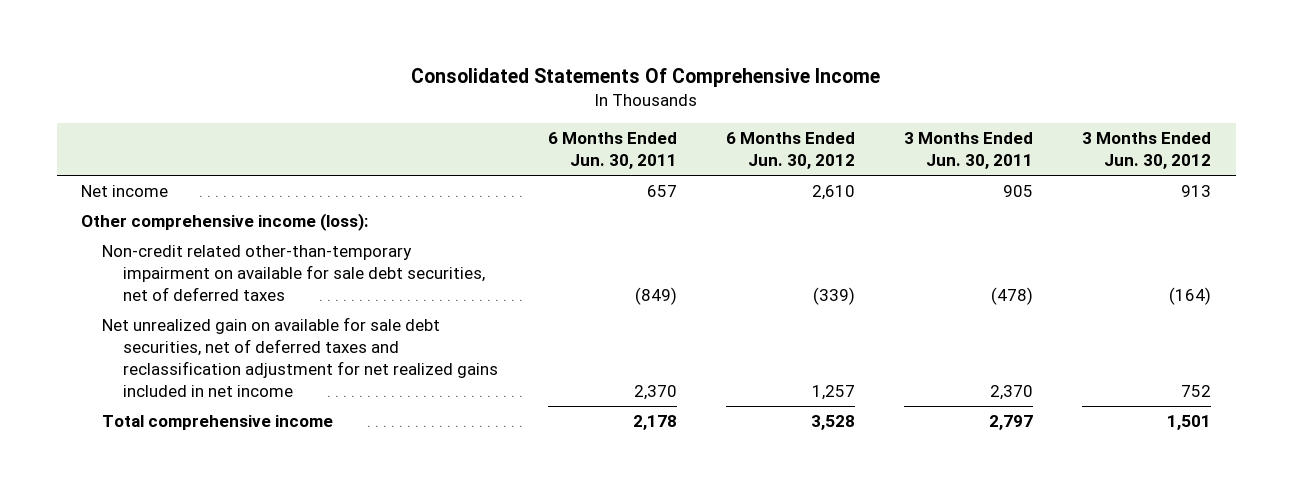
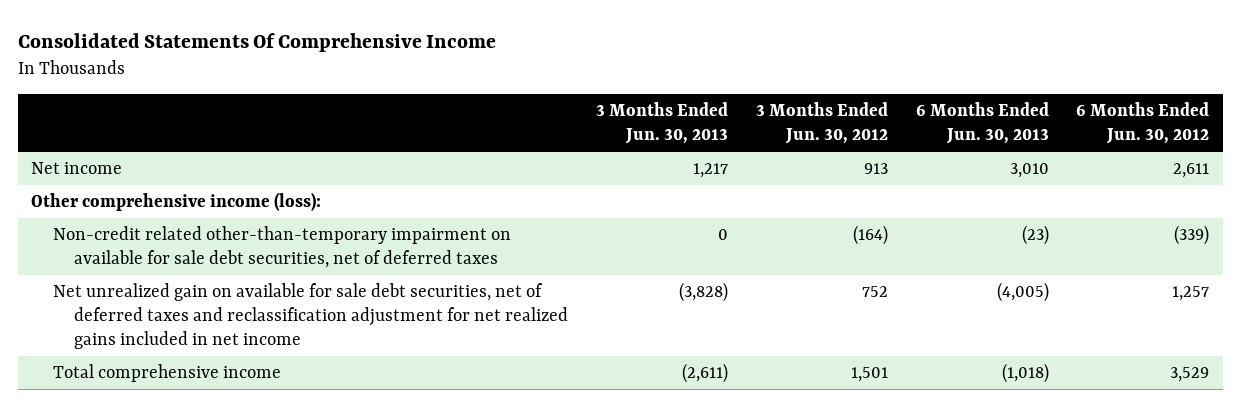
- | 6 Months Ended Jun. 30, 2011 | 6 Months Ended Jun. 30, 2012 | 3 Months Ended Jun. 30, 2011 | 3 Months Ended Jun. 30, 2012
+ | 3 Months Ended Jun. 30, 2013 | 3 Months Ended Jun. 30, 2012 | 6 Months Ended Jun. 30, 2013 | 6 Months Ended Jun. 30, 2012
- Net income | 657 | 2,610 | 905 | 913
+ Net income | 1,217 | 913 | 3,010 | 2,611
- Total comprehensive income | 2,178 | 3,528 | 2,797 | 1,501
+ Total comprehensive income | (2,611) | 1,501 | (1,018) | 3,529

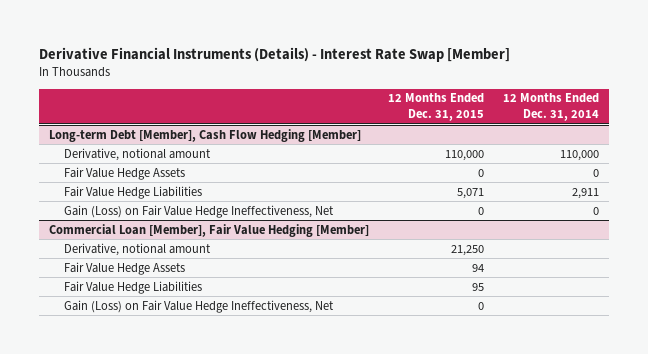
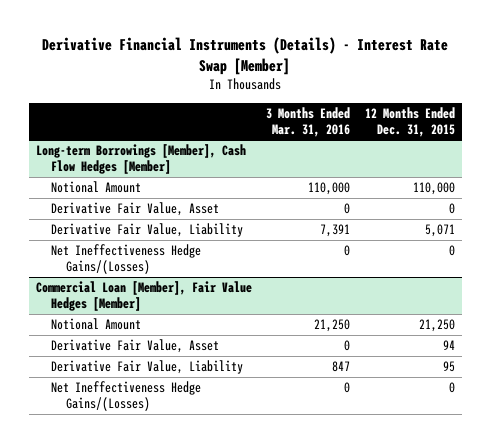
- | 12 Months Ended Dec. 31, 2015 | 12 Months Ended Dec. 31, 2014
+ | 3 Months Ended Mar. 31, 2016 | 12 Months Ended Dec. 31, 2015
- Long-term Debt [Member], Cash Flow Hedging [Member]
- Derivative, notional amount | 110,000 | 110,000
- Fair Value Hedge Assets | 0 | 0
- Fair Value Hedge Liabilities | 5,071 | 2,911
- Gain (Loss) on Fair Value Hedge Ineffectiveness, Net | 0 | 0
- Commercial Loan [Member], Fair Value Hedging [Member]
- Derivative, notional amount | 21,250 |
- Fair Value Hedge Assets | 94 |
- Fair Value Hedge Liabilities | 95 |
- Gain (Loss) on Fair Value Hedge Ineffectiveness, Net | 0 |
+ Long-term Borrowings [Member], Cash Flow Hedges [Member]
+ Notional Amount | 110,000 | 110,000
+ Derivative Fair Value, Asset | 0 | 0
+ Derivative Fair Value, Liability | 7,391 | 5,071
+ Net Ineffectiveness Hedge Gains/(Losses) | 0 | 0
+ Commercial Loan [Member], Fair Value Hedges [Member]
+ Notional Amount | 21,250 | 21,250
+ Derivative Fair Value, Asset | 0 | 94
+ Derivative Fair Value, Liability | 847 | 95
+ Net Ineffectiveness Hedge Gains/(Losses) | 0 | 0

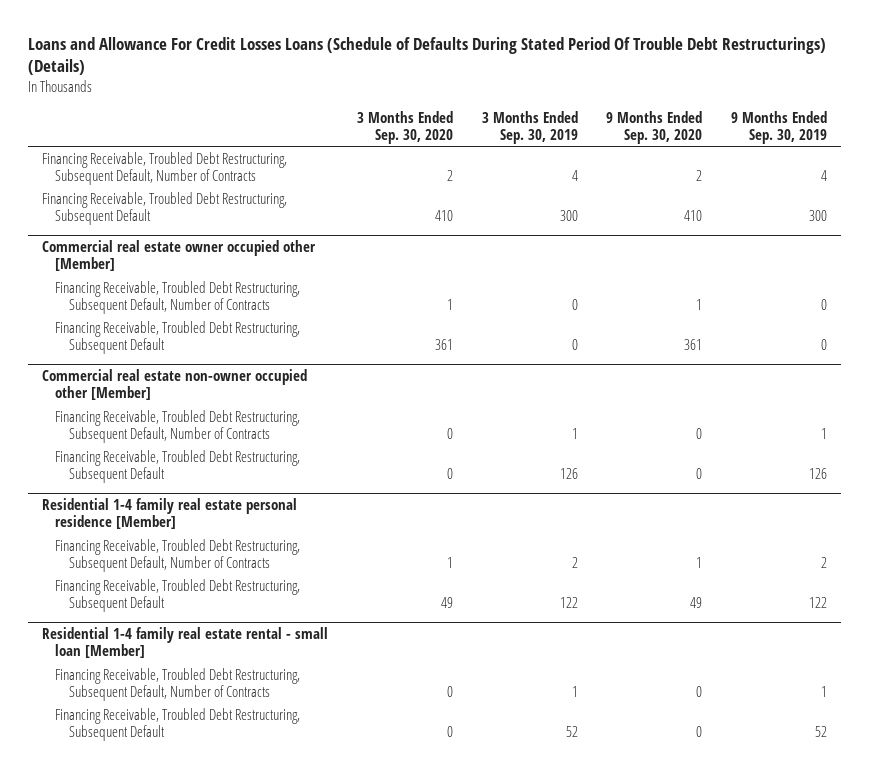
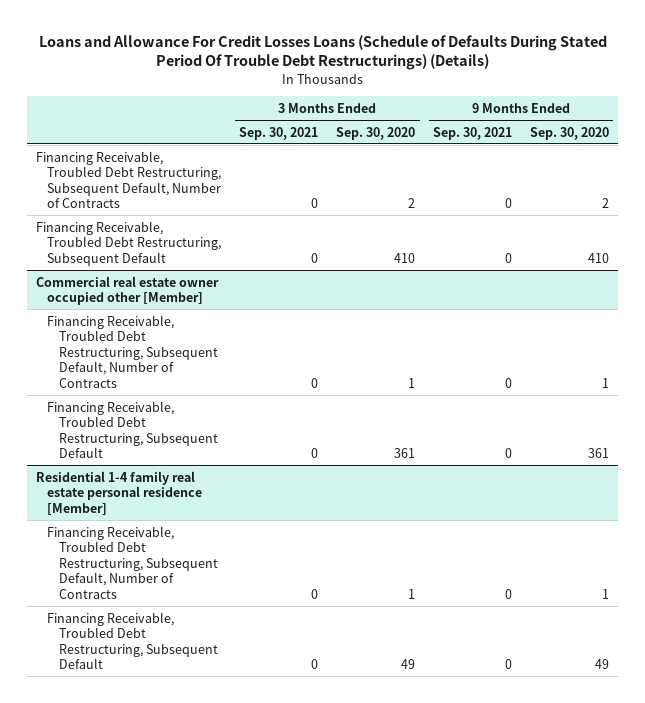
- | 3 Months Ended Sep. 30, 2020 | 3 Months Ended Sep. 30, 2019 | 9 Months Ended Sep. 30, 2020 | 9 Months Ended Sep. 30, 2019
+ | 3 Months Ended Sep. 30, 2021 | 3 Months Ended Sep. 30, 2020 | 9 Months Ended Sep. 30, 2021 | 9 Months Ended Sep. 30, 2020
- Commercial real estate non-owner occupied other [Member]
- Financing Receivable, Troubled Debt Restructuring, Subsequent Default, Number of Contracts | 0 | 1 | 0 | 1
- Financing Receivable, Troubled Debt Restructuring, Subsequent Default | 0 | 126 | 0 | 126
- Residential 1-4 family real estate rental - small loan [Member]
- Financing Receivable, Troubled Debt Restructuring, Subsequent Default, Number of Contracts | 0 | 1 | 0 | 1
- Financing Receivable, Troubled Debt Restructuring, Subsequent Default | 0 | 52 | 0 | 52

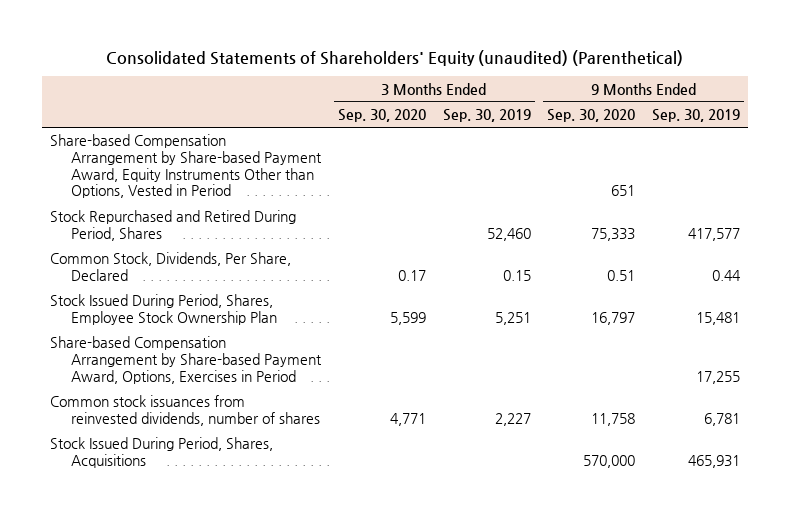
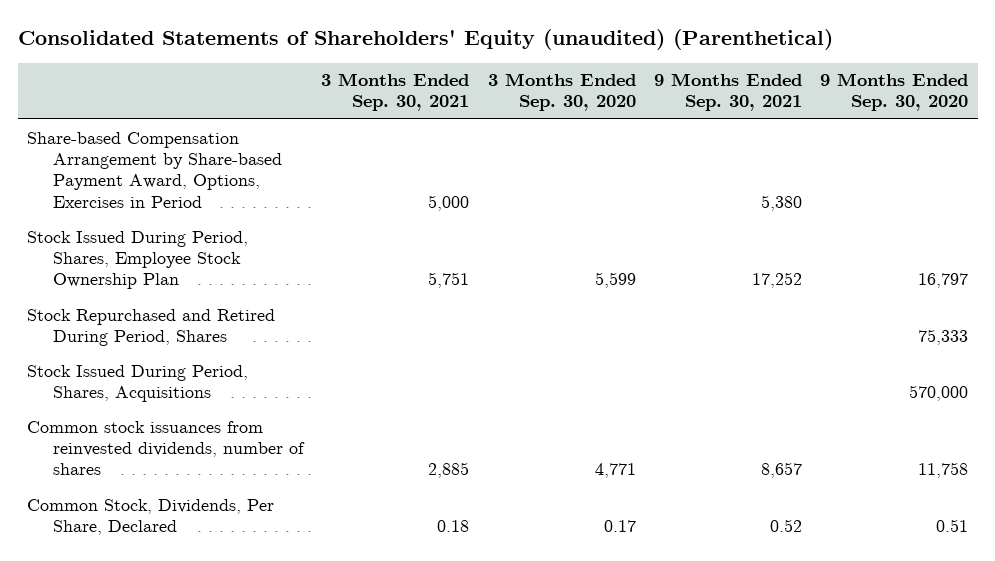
- | 3 Months Ended Sep. 30, 2020 | 3 Months Ended Sep. 30, 2019 | 9 Months Ended Sep. 30, 2020 | 9 Months Ended Sep. 30, 2019
+ | 3 Months Ended Sep. 30, 2021 | 3 Months Ended Sep. 30, 2020 | 9 Months Ended Sep. 30, 2021 | 9 Months Ended Sep. 30, 2020
- Share-based Compensation Arrangement by Share-based Payment Award, Equity Instruments Other than Options, Vested in Period | | | 651 |
moved down: Stock Issued During Period, Shares, Employee Stock Ownership Plan | 5,751 | 5,599 | 17,252 | 16,797
moved down: Stock Repurchased and Retired During Period, Shares | | | | 75,333
moved down: Common stock issuances from reinvested dividends, number of shares | 2,885 | 4,771 | 8,657 | 11,758
moved down: Common Stock, Dividends, Per Share, Declared | 0.18 | 0.17 | 0.52 | 0.51

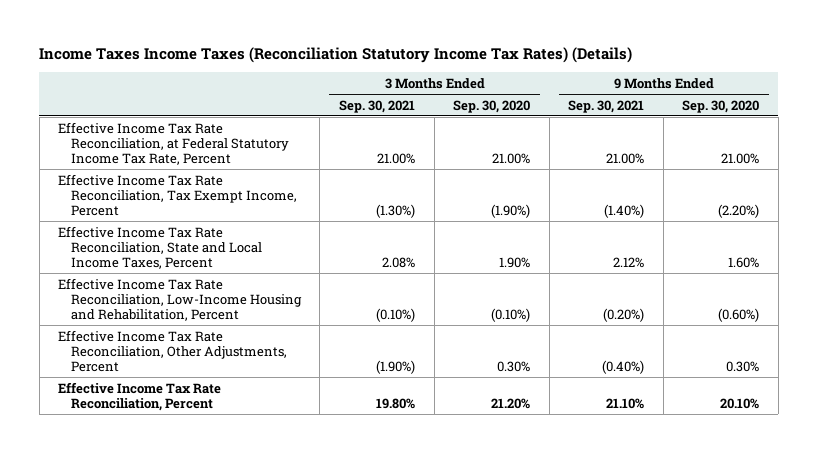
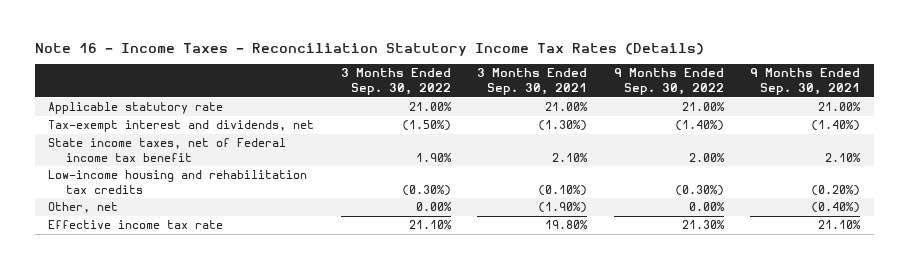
- Income Taxes Income Taxes (Reconciliation Statutory Income Tax Rates) (Details)
+ Note 16 - Income Taxes - Reconciliation Statutory Income Tax Rates (Details)
- | 3 Months Ended Sep. 30, 2021 | 3 Months Ended Sep. 30, 2020 | 9 Months Ended Sep. 30, 2021 | 9 Months Ended Sep. 30, 2020
+ | 3 Months Ended Sep. 30, 2022 | 3 Months Ended Sep. 30, 2021 | 9 Months Ended Sep. 30, 2022 | 9 Months Ended Sep. 30, 2021
- Effective Income Tax Rate Reconciliation, at Federal Statutory Income Tax Rate, Percent | 21.00% | 21.00% | 21.00% | 21.00%
- Effective Income Tax Rate Reconciliation, Tax Exempt Income, Percent | (1.30%) | (1.90%) | (1.40%) | (2.20%)
- Effective Income Tax Rate Reconciliation, State and Local Income Taxes, Percent | 2.08% | 1.90% | 2.12% | 1.60%
- Effective Income Tax Rate Reconciliation, Low-Income Housing and Rehabilitation, Percent | (0.10%) | (0.10%) | (0.20%) | (0.60%)
- Effective Income Tax Rate Reconciliation, Other Adjustments, Percent | (1.90%) | 0.30% | (0.40%) | 0.30%
- Effective Income Tax Rate Reconciliation, Percent | 19.80% | 21.20% | 21.10% | 20.10%
+ Applicable statutory rate | 21.00% | 21.00% | 21.00% | 21.00%
+ Tax-exempt interest and dividends, net | (1.50%) | (1.30%) | (1.40%) | (1.40%)
+ State income taxes, net of Federal income tax benefit | 1.90% | 2.10% | 2.00% | 2.10%
+ Low-income housing and rehabilitation tax credits | (0.30%) | (0.10%) | (0.30%) | (0.20%)
+ Other, net | 0.00% | (1.90%) | 0.00% | (0.40%)
+ Effective income tax rate | 21.10% | 19.80% | 21.30% | 21.10%

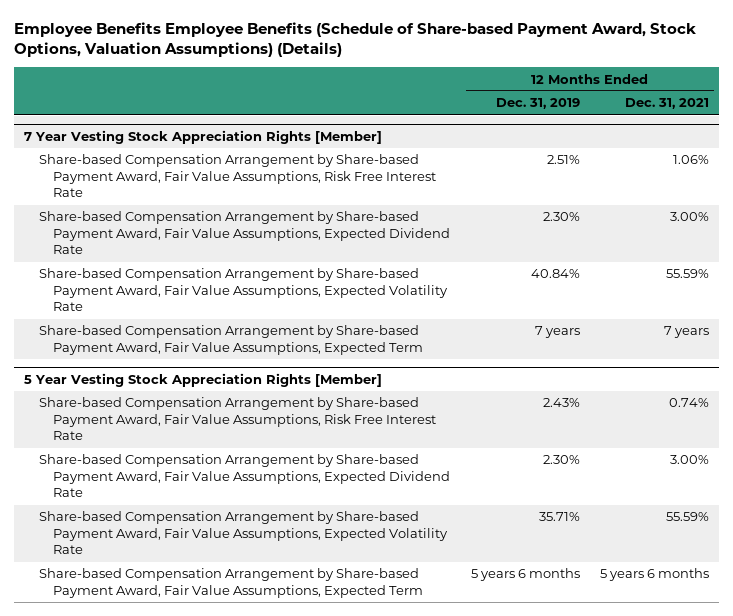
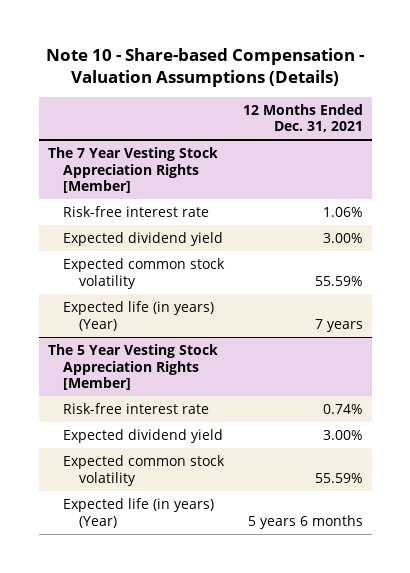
- Employee Benefits Employee Benefits (Schedule of Share-based Payment Award, Stock Options, Valuation Assumptions) (Details)
+ Note 10 - Share-based Compensation - Valuation Assumptions (Details)
- | 12 Months Ended Dec. 31, 2019 | 12 Months Ended Dec. 31, 2021
+ | 12 Months Ended Dec. 31, 2021
- 7 Year Vesting Stock Appreciation Rights [Member]
- Share-based Compensation Arrangement by Share-based Payment Award, Fair Value Assumptions, Risk Free Interest Rate | 2.51% | 1.06%
- Share-based Compensation Arrangement by Share-based Payment Award, Fair Value Assumptions, Expected Dividend Rate | 2.30% | 3.00%
- Share-based Compensation Arrangement by Share-based Payment Award, Fair Value Assumptions, Expected Volatility Rate | 40.84% | 55.59%
- Share-based Compensation Arrangement by Share-based Payment Award, Fair Value Assumptions, Expected Term | 7 years | 7 years
- 5 Year Vesting Stock Appreciation Rights [Member]
- Share-based Compensation Arrangement by Share-based Payment Award, Fair Value Assumptions, Risk Free Interest Rate | 2.43% | 0.74%
- Share-based Compensation Arrangement by Share-based Payment Award, Fair Value Assumptions, Expected Dividend Rate | 2.30% | 3.00%
- Share-based Compensation Arrangement by Share-based Payment Award, Fair Value Assumptions, Expected Volatility Rate | 35.71% | 55.59%
- Share-based Compensation Arrangement by Share-based Payment Award, Fair Value Assumptions, Expected Term | 5 years 6 months | 5 years 6 months
+ The 7 Year Vesting Stock Appreciation Rights [Member]
+ Risk-free interest rate | 1.06%
+ Expected dividend yield | 3.00%
+ Expected common stock volatility | 55.59%
+ Expected life (in years) (Year) | 7 years
+ The 5 Year Vesting Stock Appreciation Rights [Member]
+ Risk-free interest rate | 0.74%
+ Expected dividend yield | 3.00%
+ Expected common stock volatility | 55.59%
+ Expected life (in years) (Year) | 5 years 6 months

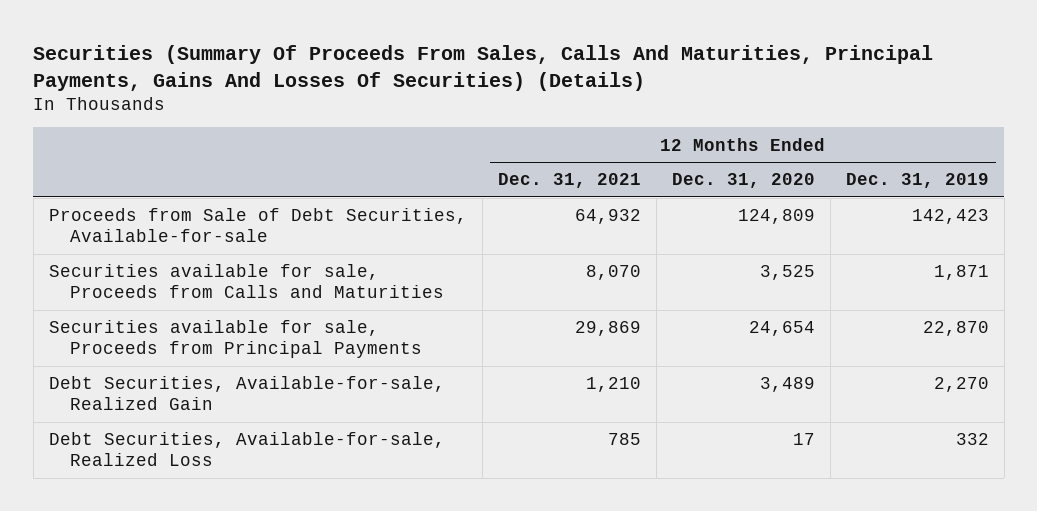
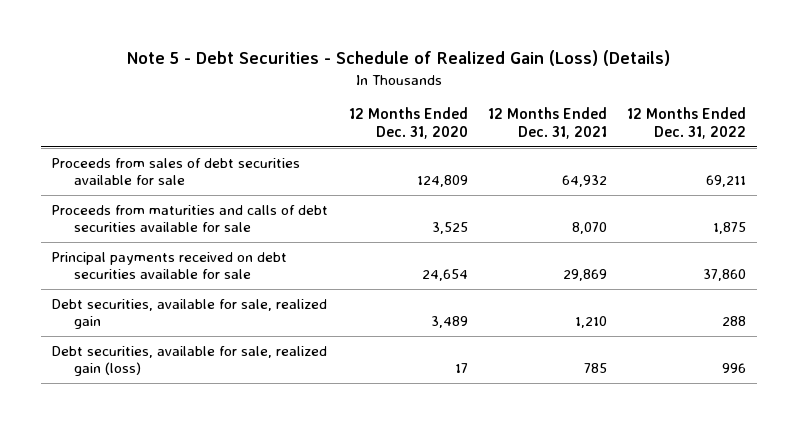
- Securities (Summary Of Proceeds From Sales, Calls And Maturities, Principal Payments, Gains And Losses Of Securities) (Details)
+ Note 5 - Debt Securities - Schedule of Realized Gain (Loss) (Details)
- | 12 Months Ended Dec. 31, 2021 | 12 Months Ended Dec. 31, 2020 | 12 Months Ended Dec. 31, 2019
+ | 12 Months Ended Dec. 31, 2020 | 12 Months Ended Dec. 31, 2021 | 12 Months Ended Dec. 31, 2022
- Proceeds from Sale of Debt Securities, Available-for-sale | 64,932 | 124,809 | 142,423
- Securities available for sale, Proceeds from Calls and Maturities | 8,070 | 3,525 | 1,871
- Securities available for sale, Proceeds from Principal Payments | 29,869 | 24,654 | 22,870
- Debt Securities, Available-for-sale, Realized Gain | 1,210 | 3,489 | 2,270
- Debt Securities, Available-for-sale, Realized Loss | 785 | 17 | 332
+ Proceeds from sales of debt securities available for sale | 124,809 | 64,932 | 69,211
+ Proceeds from maturities and calls of debt securities available for sale | 3,525 | 8,070 | 1,875
+ Principal payments received on debt securities available for sale | 24,654 | 29,869 | 37,860
+ Debt securities, available for sale, realized gain | 3,489 | 1,210 | 288
+ Debt securities, available for sale, realized gain (loss) | 17 | 785 | 996

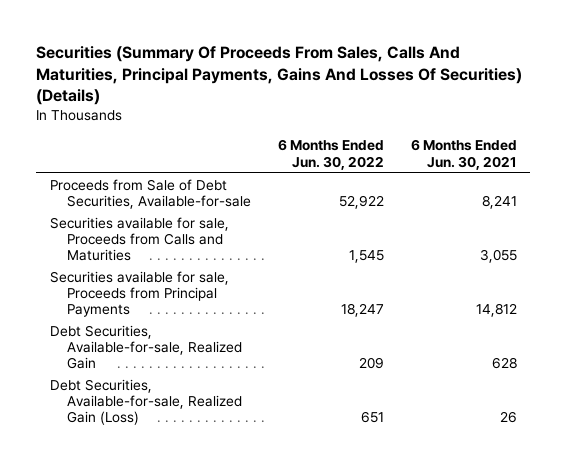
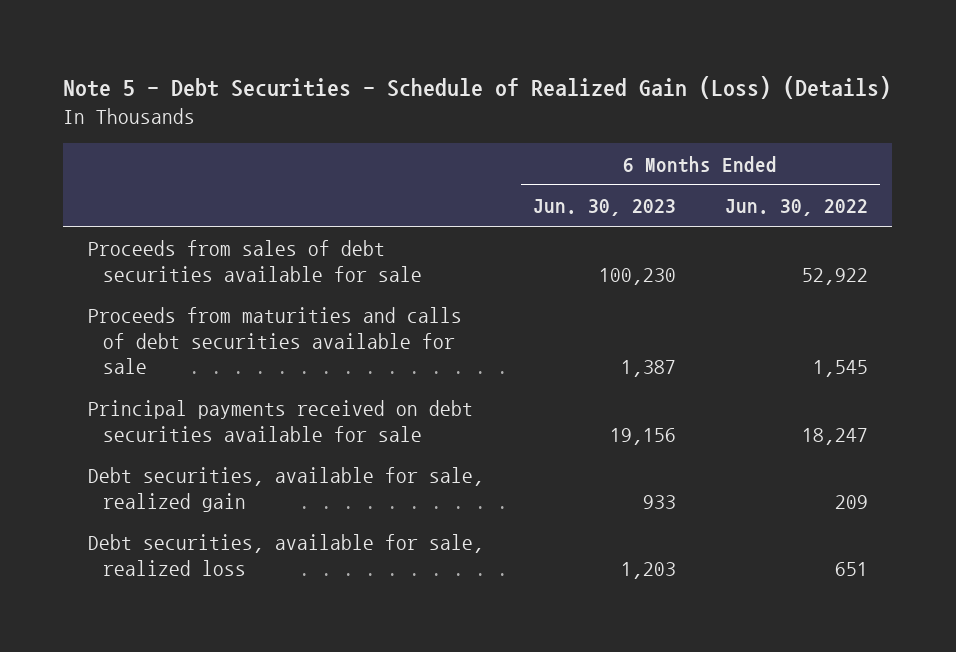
- Securities (Summary Of Proceeds From Sales, Calls And Maturities, Principal Payments, Gains And Losses Of Securities) (Details)
+ Note 5 - Debt Securities - Schedule of Realized Gain (Loss) (Details)
- | 6 Months Ended Jun. 30, 2022 | 6 Months Ended Jun. 30, 2021
+ | 6 Months Ended Jun. 30, 2023 | 6 Months Ended Jun. 30, 2022
- Proceeds from Sale of Debt Securities, Available-for-sale | 52,922 | 8,241
- Securities available for sale, Proceeds from Calls and Maturities | 1,545 | 3,055
- Securities available for sale, Proceeds from Principal Payments | 18,247 | 14,812
- Debt Securities, Available-for-sale, Realized Gain | 209 | 628
- Debt Securities, Available-for-sale, Realized Gain (Loss) | 651 | 26
+ Proceeds from sales of debt securities available for sale | 100,230 | 52,922
+ Proceeds from maturities and calls of debt securities available for sale | 1,387 | 1,545
+ Principal payments received on debt securities available for sale | 19,156 | 18,247
+ Debt securities, available for sale, realized gain | 933 | 209
+ Debt securities, available for sale, realized loss | 1,203 | 651

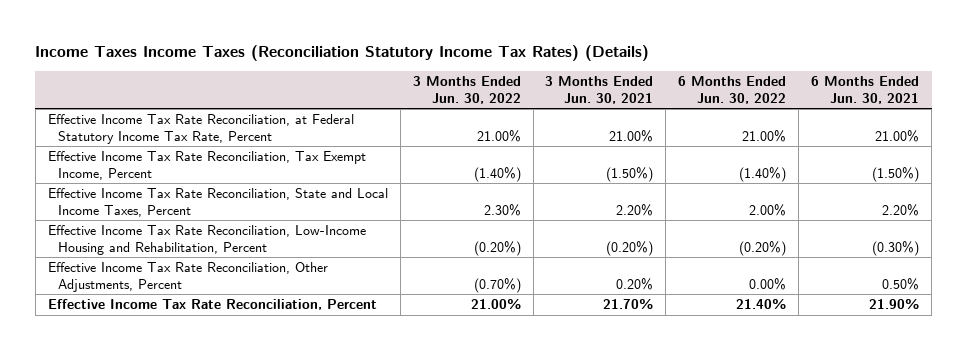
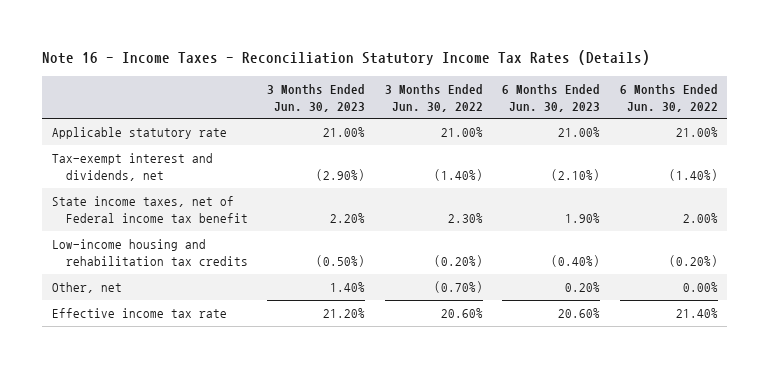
- Income Taxes Income Taxes (Reconciliation Statutory Income Tax Rates) (Details)
+ Note 16 - Income Taxes - Reconciliation Statutory Income Tax Rates (Details)
- | 3 Months Ended Jun. 30, 2022 | 3 Months Ended Jun. 30, 2021 | 6 Months Ended Jun. 30, 2022 | 6 Months Ended Jun. 30, 2021
+ | 3 Months Ended Jun. 30, 2023 | 3 Months Ended Jun. 30, 2022 | 6 Months Ended Jun. 30, 2023 | 6 Months Ended Jun. 30, 2022
- Effective Income Tax Rate Reconciliation, at Federal Statutory Income Tax Rate, Percent | 21.00% | 21.00% | 21.00% | 21.00%
- Effective Income Tax Rate Reconciliation, Tax Exempt Income, Percent | (1.40%) | (1.50%) | (1.40%) | (1.50%)
- Effective Income Tax Rate Reconciliation, State and Local Income Taxes, Percent | 2.30% | 2.20% | 2.00% | 2.20%
- Effective Income Tax Rate Reconciliation, Low-Income Housing and Rehabilitation, Percent | (0.20%) | (0.20%) | (0.20%) | (0.30%)
- Effective Income Tax Rate Reconciliation, Other Adjustments, Percent | (0.70%) | 0.20% | 0.00% | 0.50%
- Effective Income Tax Rate Reconciliation, Percent | 21.00% | 21.70% | 21.40% | 21.90%
+ Applicable statutory rate | 21.00% | 21.00% | 21.00% | 21.00%
+ Tax-exempt interest and dividends, net | (2.90%) | (1.40%) | (2.10%) | (1.40%)
+ State income taxes, net of Federal income tax benefit | 2.20% | 2.30% | 1.90% | 2.00%
+ Low-income housing and rehabilitation tax credits | (0.50%) | (0.20%) | (0.40%) | (0.20%)
+ Other, net | 1.40% | (0.70%) | 0.20% | 0.00%
+ Effective income tax rate | 21.20% | 20.60% | 20.60% | 21.40%

